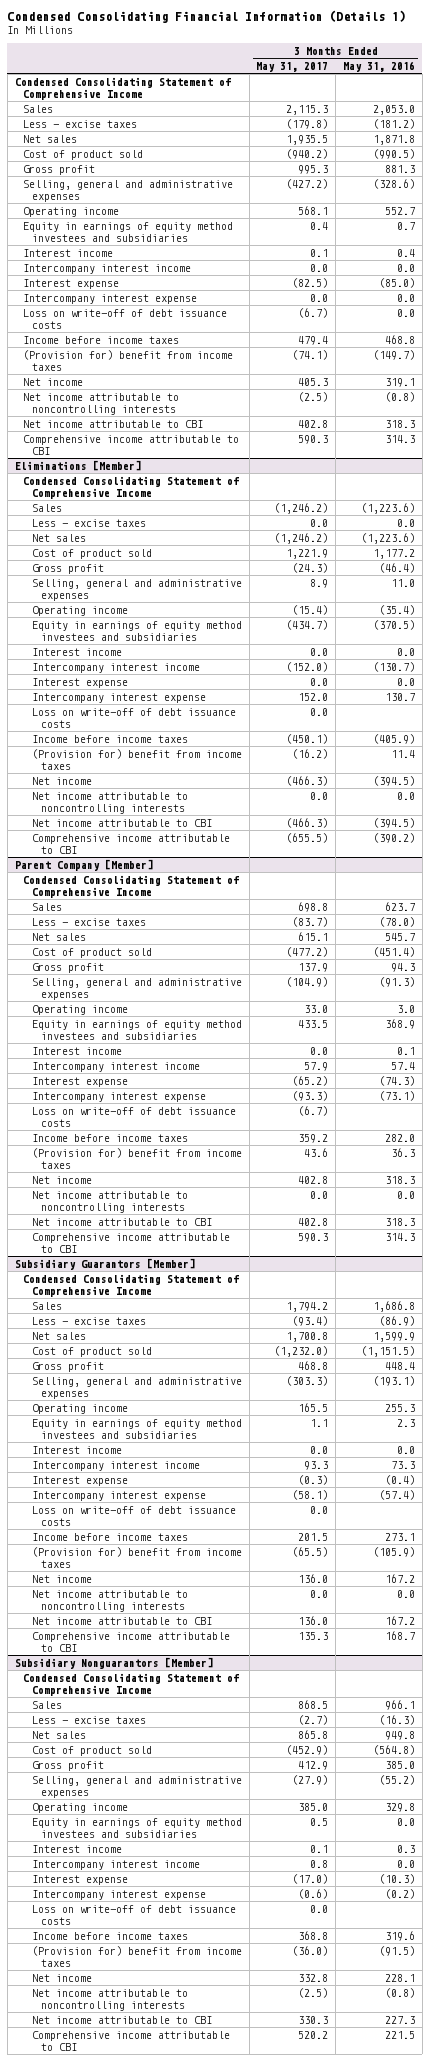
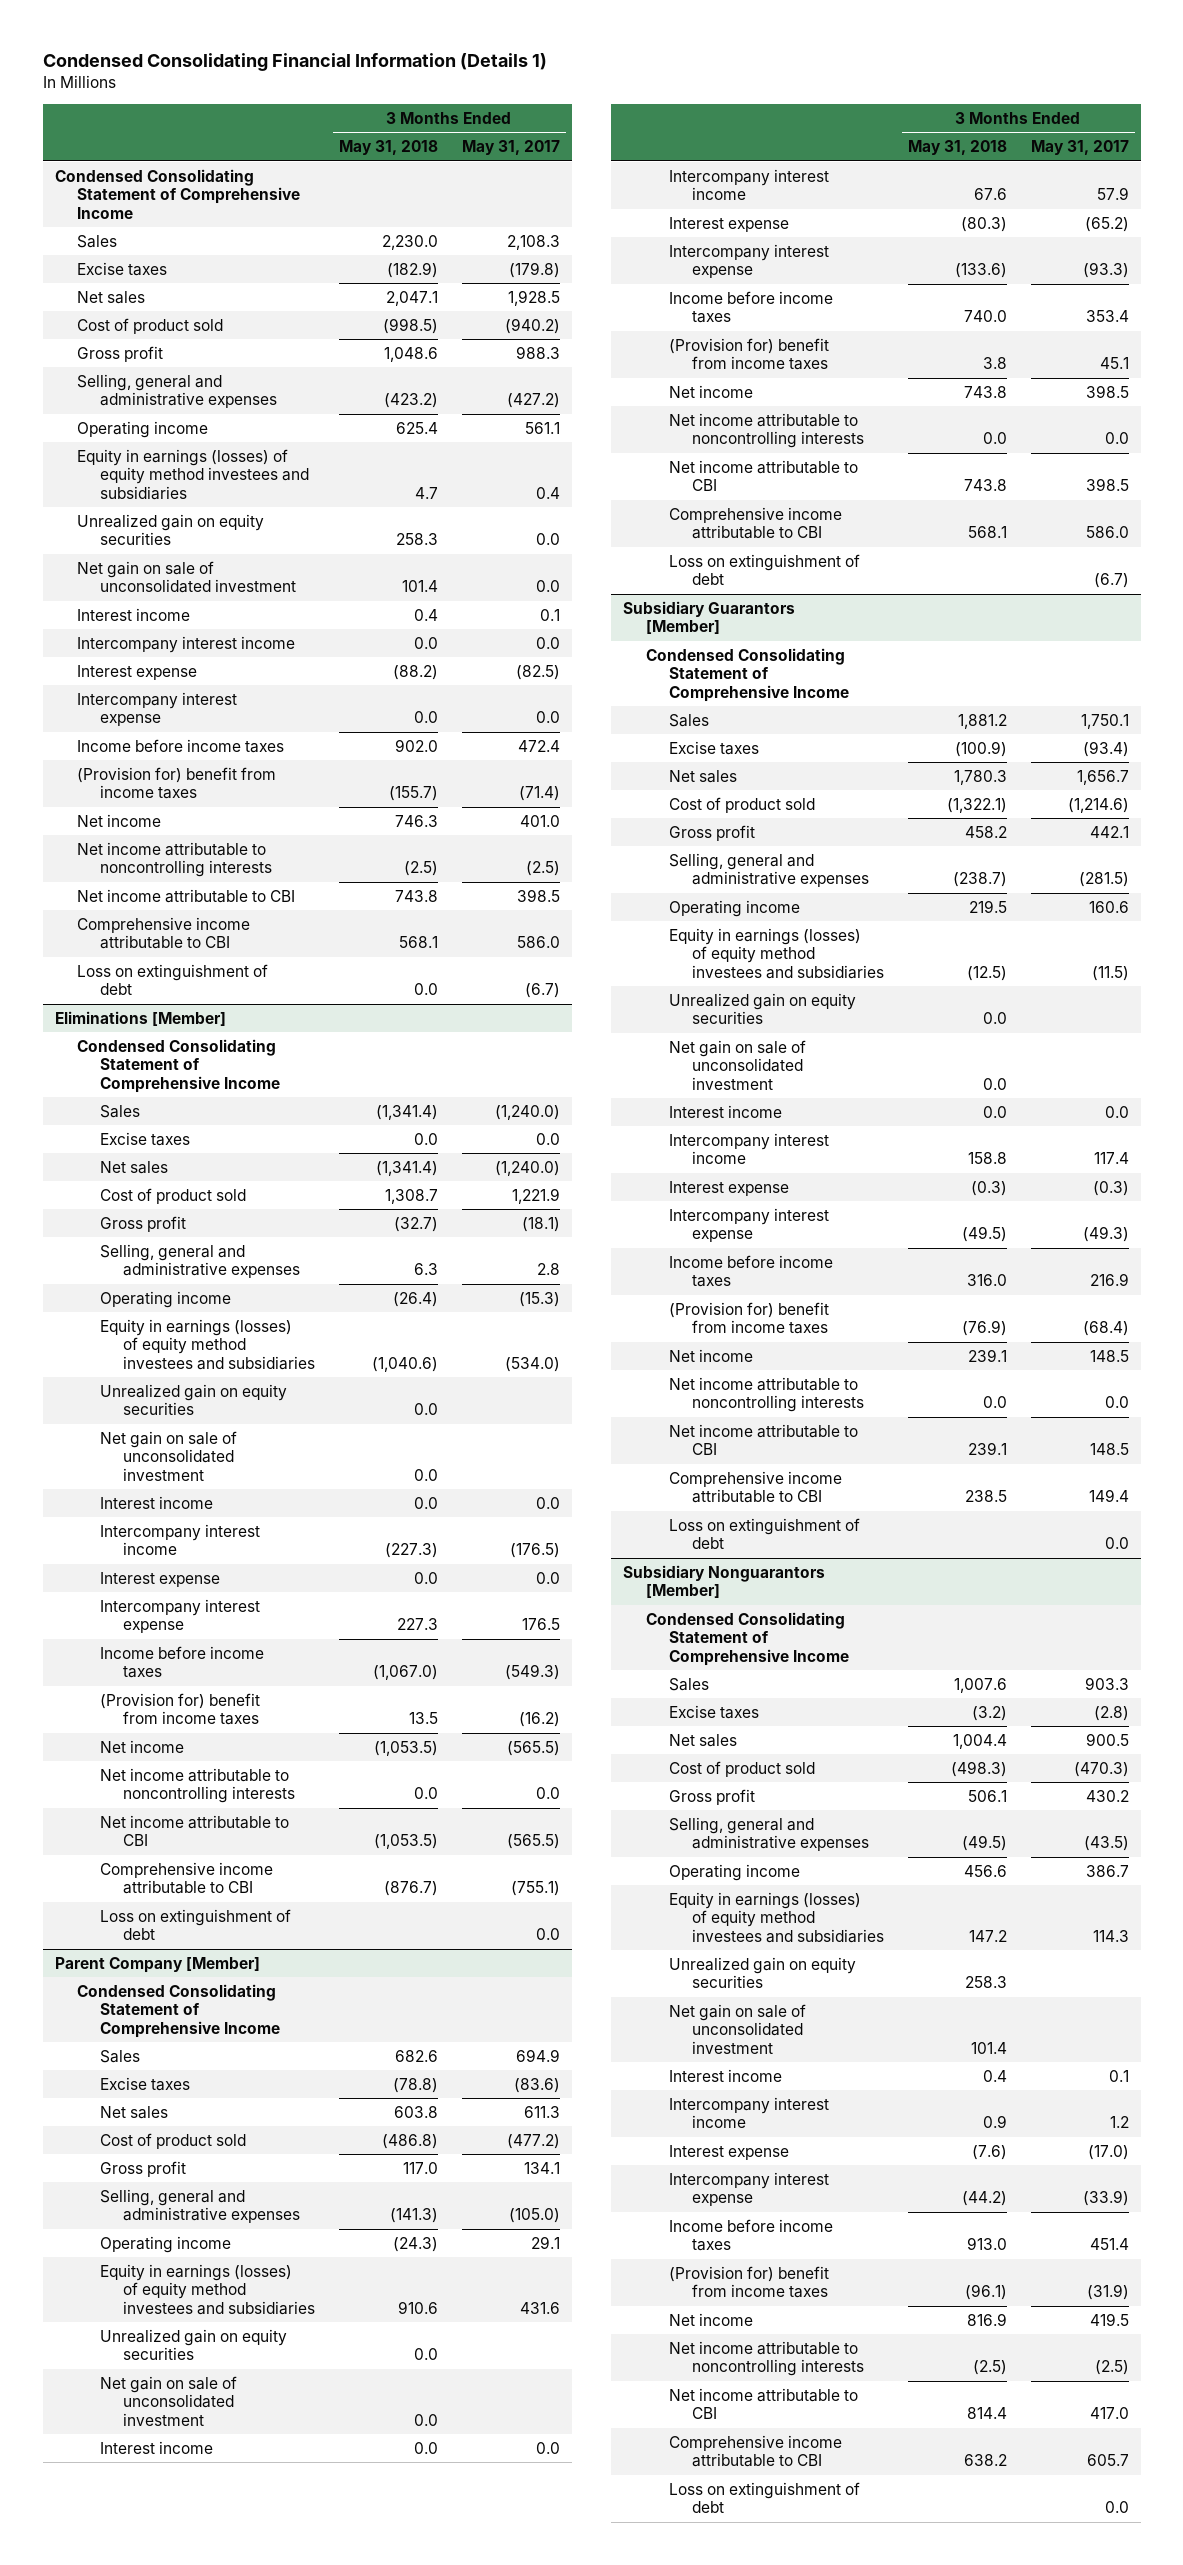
- | 3 Months Ended May 31, 2017 | 3 Months Ended May 31, 2016
+ | 3 Months Ended May 31, 2018 | 3 Months Ended May 31, 2017
- Sales | 2,115.3 | 2,053.0
- Less - excise taxes | (179.8) | (181.2)
- Net sales | 1,935.5 | 1,871.8
+ Sales | 2,230.0 | 2,108.3
+ Excise taxes | (182.9) | (179.8)
+ Net sales | 2,047.1 | 1,928.5
- Gross profit | 995.3 | 881.3
+ Gross profit | 1,048.6 | 988.3
- Operating income | 568.1 | 552.7
- Equity in earnings of equity method investees and subsidiaries | 0.4 | 0.7
+ Operating income | 625.4 | 561.1
+ Equity in earnings (losses) of equity method investees and subsidiaries | 4.7 | 0.4
+ Unrealized gain on equity securities | 258.3 | 0.0
+ Net gain on sale of unconsolidated investment | 101.4 | 0.0
- Loss on write-off of debt issuance costs | (6.7) | 0.0
- Income before income taxes | 479.4 | 468.8
- (Provision for) benefit from income taxes | (74.1) | (149.7)
- Net income | 405.3 | 319.1
+ Income before income taxes | 902.0 | 472.4
+ (Provision for) benefit from income taxes | (155.7) | (71.4)
+ Net income | 746.3 | 401.0
- Net income attributable to CBI | 402.8 | 318.3
- Comprehensive income attributable to CBI | 590.3 | 314.3
+ Net income attributable to CBI | 743.8 | 398.5
+ Comprehensive income attributable to CBI | 568.1 | 586.0
+ Loss on extinguishment of debt | 0.0 | (6.7)
@ Eliminations [Member]
- Sales | (1,246.2) | (1,223.6)
- Less - excise taxes | 0.0 | 0.0
- Net sales | (1,246.2) | (1,223.6)
+ Sales | (1,341.4) | (1,240.0)
+ Excise taxes | 0.0 | 0.0
+ Net sales | (1,341.4) | (1,240.0)
- Gross profit | (24.3) | (46.4)
- Selling, general and administrative expenses | 8.9 | 11.0
- Operating income | (15.4) | (35.4)
- Equity in earnings of equity method investees and subsidiaries | (434.7) | (370.5)
+ Gross profit | (32.7) | (18.1)
+ Selling, general and administrative expenses | 6.3 | 2.8
+ Operating income | (26.4) | (15.3)
+ Equity in earnings (losses) of equity method investees and subsidiaries | (1,040.6) | (534.0)
+ Unrealized gain on equity securities | 0.0 |
+ Net gain on sale of unconsolidated investment | 0.0 |
- Intercompany interest income | (152.0) | (130.7)
+ Intercompany interest income | (227.3) | (176.5)
- Intercompany interest expense | 152.0 | 130.7
- Loss on write-off of debt issuance costs | 0.0 |
- Income before income taxes | (450.1) | (405.9)
+ Intercompany interest expense | 227.3 | 176.5
+ Income before income taxes | (1,067.0) | (549.3)
- Net income | (466.3) | (394.5)
+ Net income | (1,053.5) | (565.5)
- Net income attributable to CBI | (466.3) | (394.5)
- Comprehensive income attributable to CBI | (655.5) | (390.2)
+ Net income attributable to CBI | (1,053.5) | (565.5)
+ Comprehensive income attributable to CBI | (876.7) | (755.1)
+ Loss on extinguishment of debt | | 0.0
@ Parent Company [Member]
- Sales | 698.8 | 623.7
- Less - excise taxes | (83.7) | (78.0)
- Net sales | 615.1 | 545.7
+ Sales | 682.6 | 694.9
+ Excise taxes | (78.8) | (83.6)
+ Net sales | 603.8 | 611.3
- Gross profit | 137.9 | 94.3
- Selling, general and administrative expenses | (104.9) | (91.3)
- Operating income | 33.0 | 3.0
- Equity in earnings of equity method investees and subsidiaries | 433.5 | 368.9
+ Gross profit | 117.0 | 134.1
+ Selling, general and administrative expenses | (141.3) | (105.0)
+ Operating income | (24.3) | 29.1
+ Equity in earnings (losses) of equity method investees and subsidiaries | 910.6 | 431.6
+ Unrealized gain on equity securities | 0.0 |
+ Net gain on sale of unconsolidated investment | 0.0 |
- Loss on write-off of debt issuance costs | (6.7) |
- Income before income taxes | 359.2 | 282.0
- (Provision for) benefit from income taxes | 43.6 | 36.3
- Net income | 402.8 | 318.3
+ Income before income taxes | 740.0 | 353.4
+ (Provision for) benefit from income taxes | 3.8 | 45.1
+ Net income | 743.8 | 398.5
- Net income attributable to CBI | 402.8 | 318.3
- Comprehensive income attributable to CBI | 590.3 | 314.3
+ Net income attributable to CBI | 743.8 | 398.5
+ Comprehensive income attributable to CBI | 568.1 | 586.0
+ Loss on extinguishment of debt | | (6.7)
@ Subsidiary Guarantors [Member]
- Sales | 1,794.2 | 1,686.8
- Less - excise taxes | (93.4) | (86.9)
- Net sales | 1,700.8 | 1,599.9
- Cost of product sold | (1,232.0) | (1,151.5)
- Gross profit | 468.8 | 448.4
- Selling, general and administrative expenses | (303.3) | (193.1)
- Operating income | 165.5 | 255.3
- Equity in earnings of equity method investees and subsidiaries | 1.1 | 2.3
+ Sales | 1,881.2 | 1,750.1
+ Excise taxes | (100.9) | (93.4)
+ Net sales | 1,780.3 | 1,656.7
+ Cost of product sold | (1,322.1) | (1,214.6)
+ Gross profit | 458.2 | 442.1
+ Selling, general and administrative expenses | (238.7) | (281.5)
+ Operating income | 219.5 | 160.6
+ Equity in earnings (losses) of equity method investees and subsidiaries | (12.5) | (11.5)
+ Unrealized gain on equity securities | 0.0 |
+ Net gain on sale of unconsolidated investment | 0.0 |
- Intercompany interest income | 93.3 | 73.3
+ Intercompany interest income | 158.8 | 117.4
- Intercompany interest expense | (58.1) | (57.4)
- Loss on write-off of debt issuance costs | 0.0 |
- Income before income taxes | 201.5 | 273.1
- (Provision for) benefit from income taxes | (65.5) | (105.9)
- Net income | 136.0 | 167.2
+ Intercompany interest expense | (49.5) | (49.3)
+ Income before income taxes | 316.0 | 216.9
+ (Provision for) benefit from income taxes | (76.9) | (68.4)
+ Net income | 239.1 | 148.5
- Net income attributable to CBI | 136.0 | 167.2
- Comprehensive income attributable to CBI | 135.3 | 168.7
+ Net income attributable to CBI | 239.1 | 148.5
+ Comprehensive income attributable to CBI | 238.5 | 149.4
+ Loss on extinguishment of debt | | 0.0
@ Subsidiary Nonguarantors [Member]
- Sales | 868.5 | 966.1
- Less - excise taxes | (2.7) | (16.3)
- Net sales | 865.8 | 949.8
- Cost of product sold | (452.9) | (564.8)
- Gross profit | 412.9 | 385.0
- Selling, general and administrative expenses | (27.9) | (55.2)
- Operating income | 385.0 | 329.8
- Equity in earnings of equity method investees and subsidiaries | 0.5 | 0.0
+ Sales | 1,007.6 | 903.3
+ Excise taxes | (3.2) | (2.8)
+ Net sales | 1,004.4 | 900.5
+ Cost of product sold | (498.3) | (470.3)
+ Gross profit | 506.1 | 430.2
+ Selling, general and administrative expenses | (49.5) | (43.5)
+ Operating income | 456.6 | 386.7
+ Equity in earnings (losses) of equity method investees and subsidiaries | 147.2 | 114.3
+ Unrealized gain on equity securities | 258.3 |
+ Net gain on sale of unconsolidated investment | 101.4 |
- Intercompany interest income | 0.8 | 0.0
+ Intercompany interest income | 0.9 | 1.2
- Intercompany interest expense | (0.6) | (0.2)
- Loss on write-off of debt issuance costs | 0.0 |
- Income before income taxes | 368.8 | 319.6
- (Provision for) benefit from income taxes | (36.0) | (91.5)
- Net income | 332.8 | 228.1
+ Intercompany interest expense | (44.2) | (33.9)
+ Income before income taxes | 913.0 | 451.4
+ (Provision for) benefit from income taxes | (96.1) | (31.9)
+ Net income | 816.9 | 419.5
- Net income attributable to CBI | 330.3 | 227.3
- Comprehensive income attributable to CBI | 520.2 | 221.5
+ Net income attributable to CBI | 814.4 | 417.0
+ Comprehensive income attributable to CBI | 638.2 | 605.7
+ Loss on extinguishment of debt | | 0.0

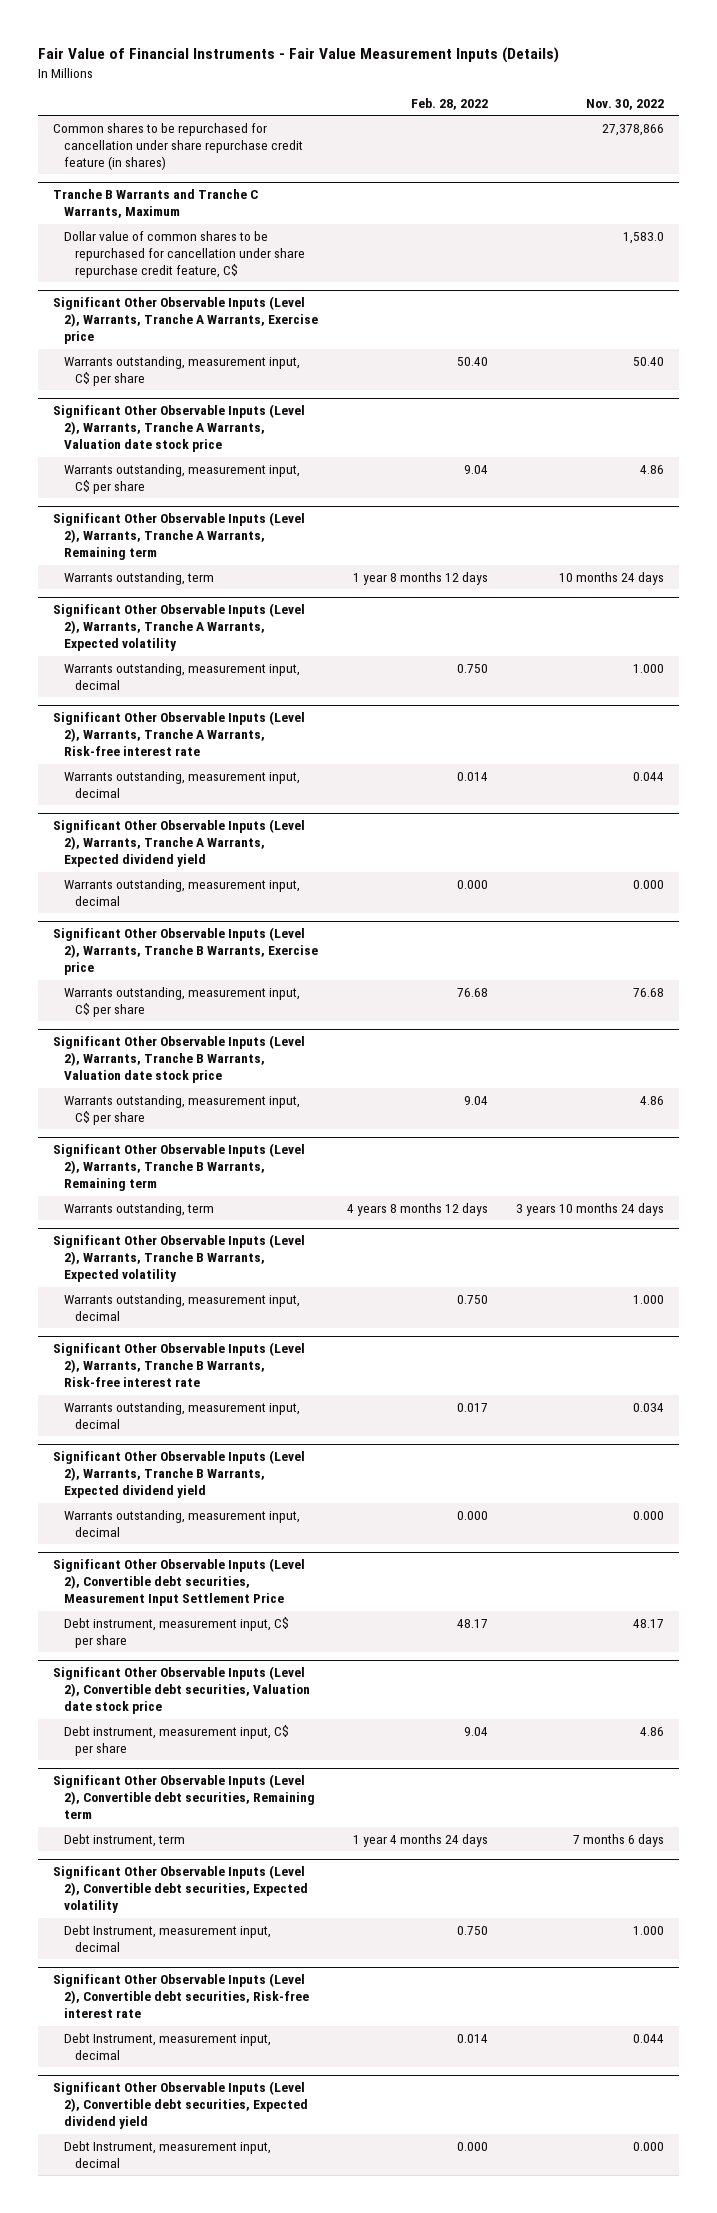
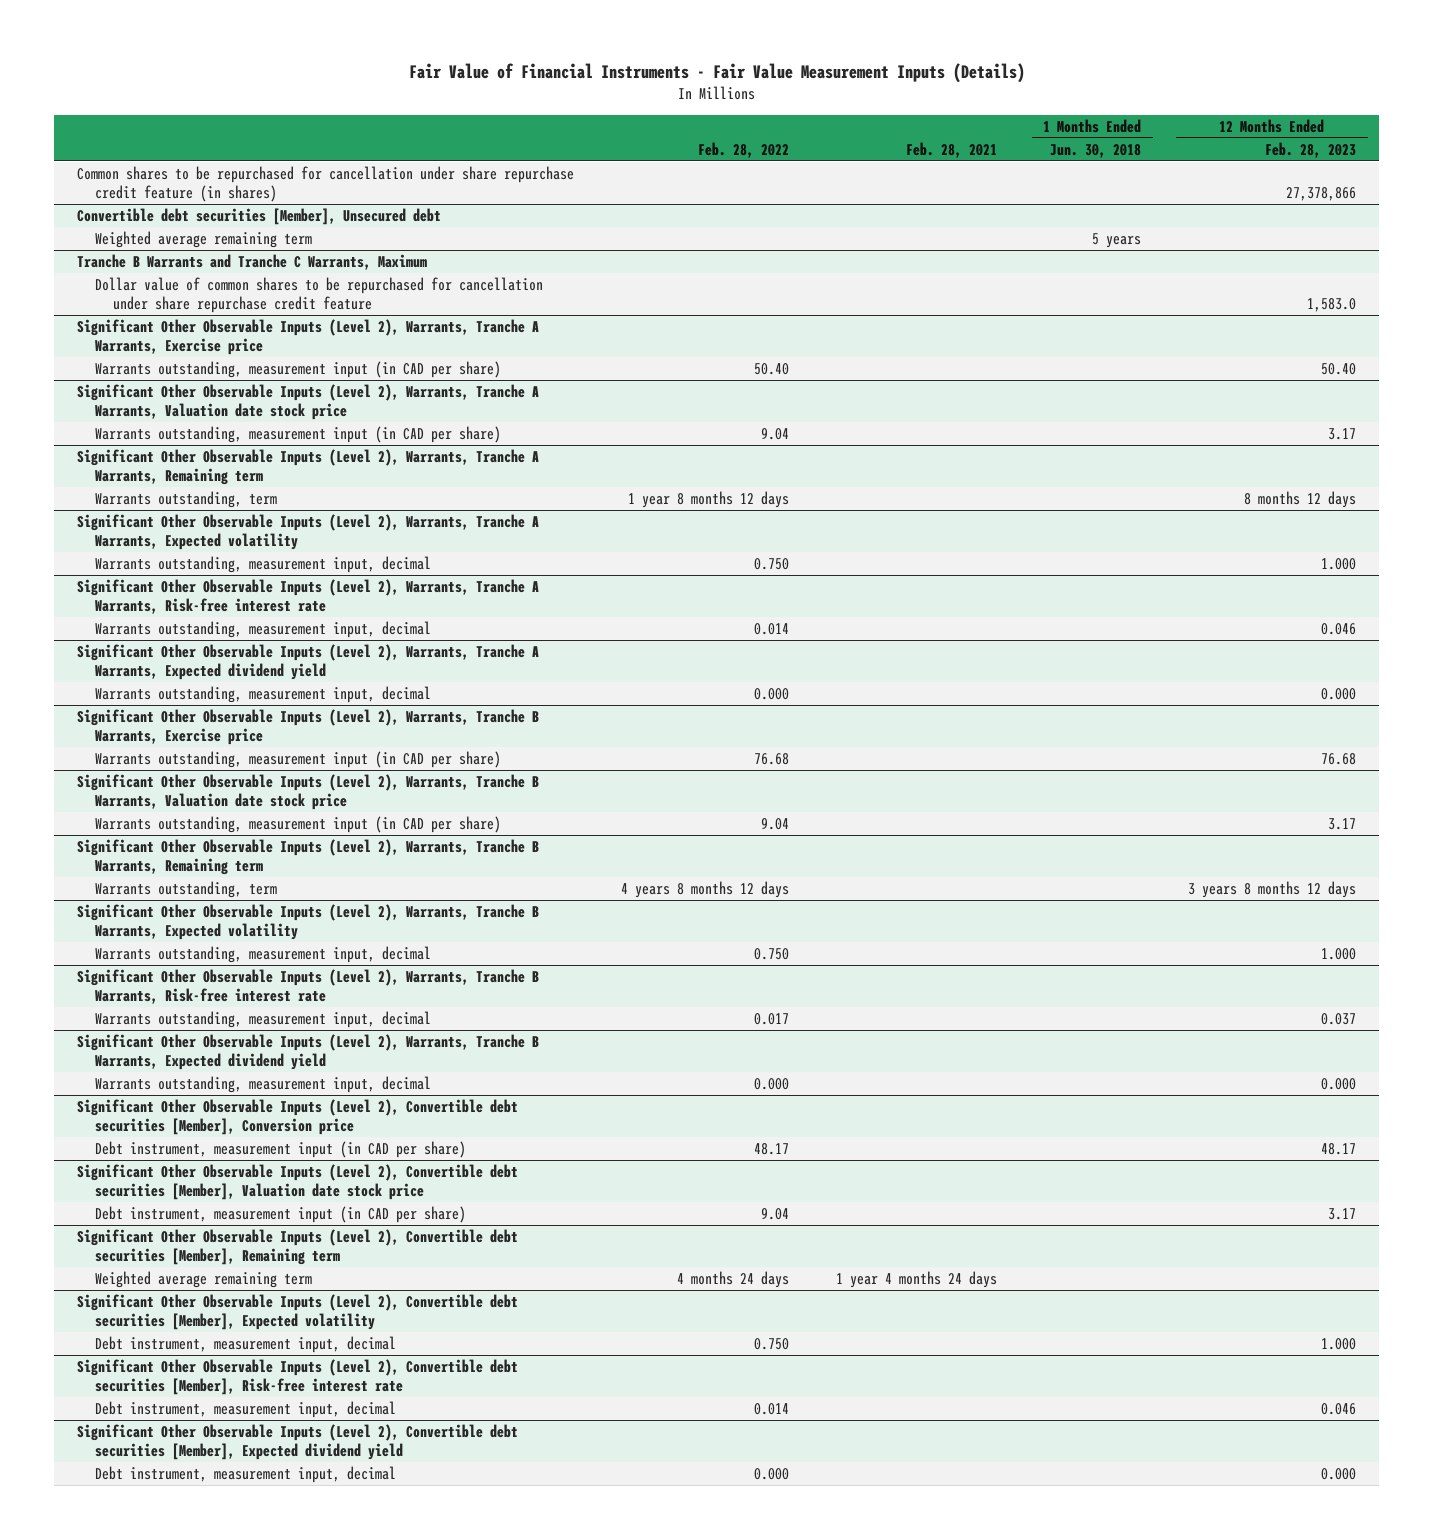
- | Feb. 28, 2022 | Nov. 30, 2022
+ | Feb. 28, 2022 | Feb. 28, 2021 | 1 Months Ended Jun. 30, 2018 | 12 Months Ended Feb. 28, 2023
+ Convertible debt securities [Member], Unsecured debt
+ Weighted average remaining term | | | 5 years |
@ Tranche B Warrants and Tranche C Warrants, Maximum
- Dollar value of common shares to be repurchased for cancellation under share repurchase credit feature, C$ | | 1,583.0
+ Dollar value of common shares to be repurchased for cancellation under share repurchase credit feature | | | | 1,583.0
@ Significant Other Observable Inputs (Level 2), Warrants, Tranche A Warrants, Exercise price
- Warrants outstanding, measurement input, C$ per share | 50.40 | 50.40
+ Warrants outstanding, measurement input (in CAD per share) | 50.40 | | | 50.40
@ Significant Other Observable Inputs (Level 2), Warrants, Tranche A Warrants, Valuation date stock price
- Warrants outstanding, measurement input, C$ per share | 9.04 | 4.86
+ Warrants outstanding, measurement input (in CAD per share) | 9.04 | | | 3.17
@ Significant Other Observable Inputs (Level 2), Warrants, Tranche B Warrants, Exercise price
- Warrants outstanding, measurement input, C$ per share | 76.68 | 76.68
+ Warrants outstanding, measurement input (in CAD per share) | 76.68 | | | 76.68
@ Significant Other Observable Inputs (Level 2), Warrants, Tranche B Warrants, Valuation date stock price
- Warrants outstanding, measurement input, C$ per share | 9.04 | 4.86
+ Warrants outstanding, measurement input (in CAD per share) | 9.04 | | | 3.17
- Significant Other Observable Inputs (Level 2), Convertible debt securities, Measurement Input Settlement Price
- Debt instrument, measurement input, C$ per share | 48.17 | 48.17
- Significant Other Observable Inputs (Level 2), Convertible debt securities, Valuation date stock price
- Debt instrument, measurement input, C$ per share | 9.04 | 4.86
- Significant Other Observable Inputs (Level 2), Convertible debt securities, Remaining term
- Debt instrument, term | 1 year 4 months 24 days | 7 months 6 days
- Significant Other Observable Inputs (Level 2), Convertible debt securities, Expected volatility
- Debt Instrument, measurement input, decimal | 0.750 | 1.000
- Significant Other Observable Inputs (Level 2), Convertible debt securities, Risk-free interest rate
- Debt Instrument, measurement input, decimal | 0.014 | 0.044
- Significant Other Observable Inputs (Level 2), Convertible debt securities, Expected dividend yield
- Debt Instrument, measurement input, decimal | 0.000 | 0.000
+ Significant Other Observable Inputs (Level 2), Convertible debt securities [Member], Conversion price
+ Debt instrument, measurement input (in CAD per share) | 48.17 | | | 48.17
+ Significant Other Observable Inputs (Level 2), Convertible debt securities [Member], Valuation date stock price
+ Debt instrument, measurement input (in CAD per share) | 9.04 | | | 3.17
+ Significant Other Observable Inputs (Level 2), Convertible debt securities [Member], Remaining term
+ Weighted average remaining term | 4 months 24 days | 1 year 4 months 24 days | |
+ Significant Other Observable Inputs (Level 2), Convertible debt securities [Member], Expected volatility
+ Debt instrument, measurement input, decimal | 0.750 | | | 1.000
+ Significant Other Observable Inputs (Level 2), Convertible debt securities [Member], Risk-free interest rate
+ Debt instrument, measurement input, decimal | 0.014 | | | 0.046
+ Significant Other Observable Inputs (Level 2), Convertible debt securities [Member], Expected dividend yield
+ Debt instrument, measurement input, decimal | 0.000 | | | 0.000

